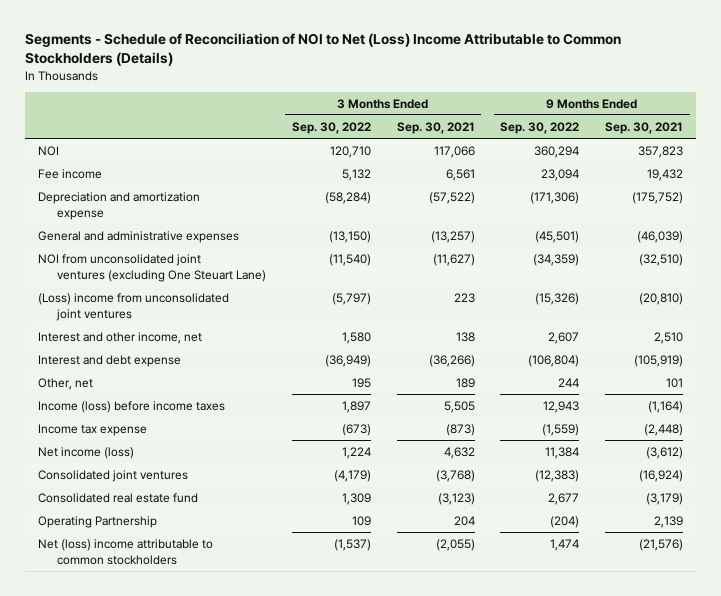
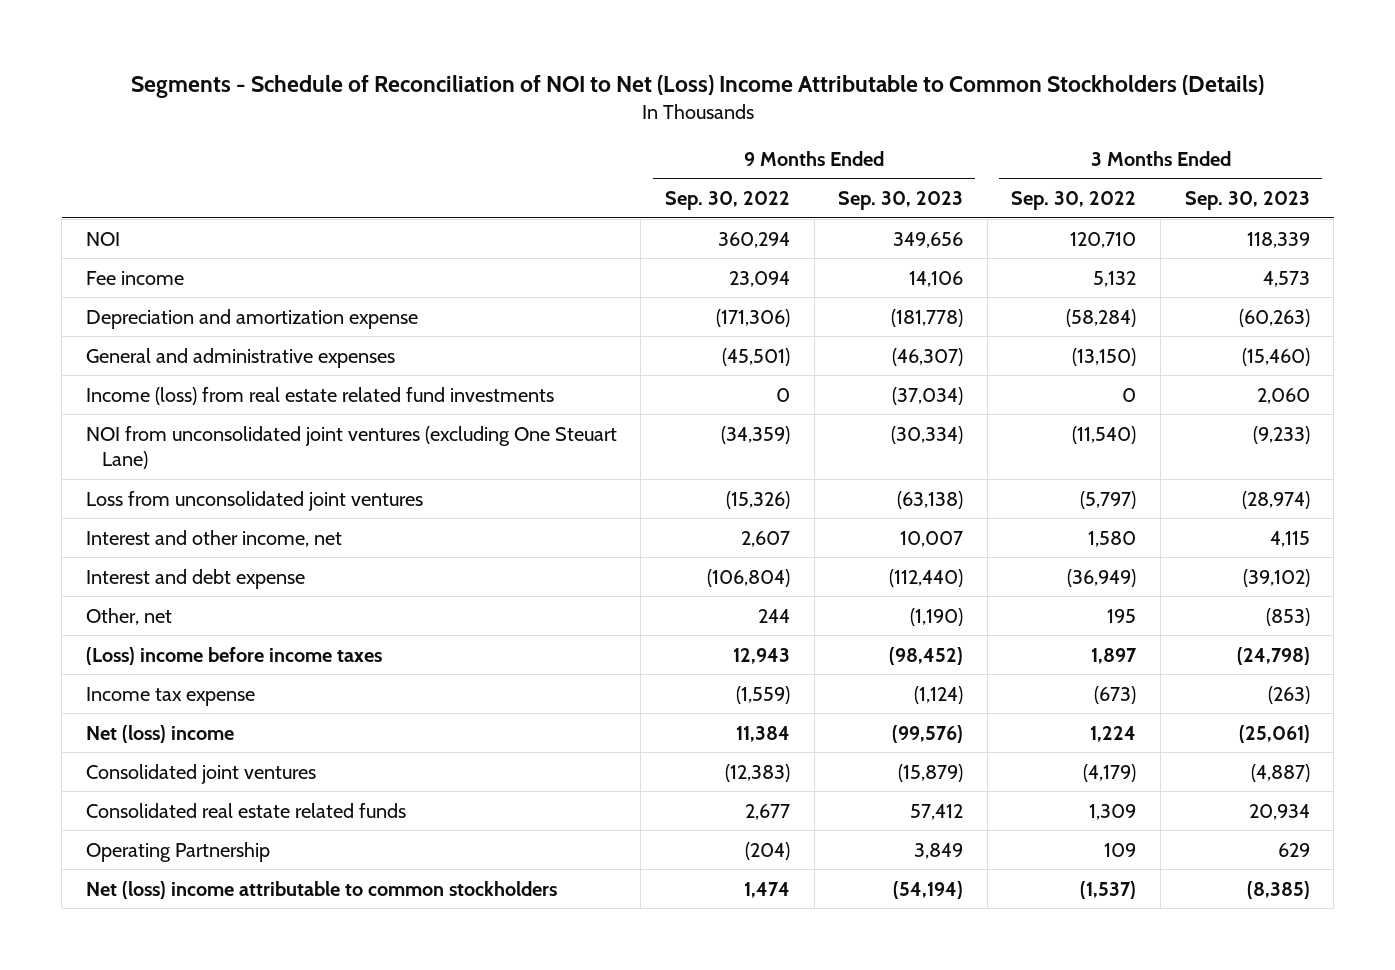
- | 3 Months Ended Sep. 30, 2022 | 3 Months Ended Sep. 30, 2021 | 9 Months Ended Sep. 30, 2022 | 9 Months Ended Sep. 30, 2021
+ | 9 Months Ended Sep. 30, 2022 | 9 Months Ended Sep. 30, 2023 | 3 Months Ended Sep. 30, 2022 | 3 Months Ended Sep. 30, 2023
+ Income (loss) from real estate related fund investments | 0 | (37,034) | 0 | 2,060
- (Loss) income from unconsolidated joint ventures | (5,797) | 223 | (15,326) | (20,810)
+ Loss from unconsolidated joint ventures | (15,326) | (63,138) | (5,797) | (28,974)
- Income (loss) before income taxes | 1,897 | 5,505 | 12,943 | (1,164)
+ (Loss) income before income taxes | 12,943 | (98,452) | 1,897 | (24,798)
- Net income (loss) | 1,224 | 4,632 | 11,384 | (3,612)
+ Net (loss) income | 11,384 | (99,576) | 1,224 | (25,061)
- Consolidated real estate fund | 1,309 | (3,123) | 2,677 | (3,179)
+ Consolidated real estate related funds | 2,677 | 57,412 | 1,309 | 20,934

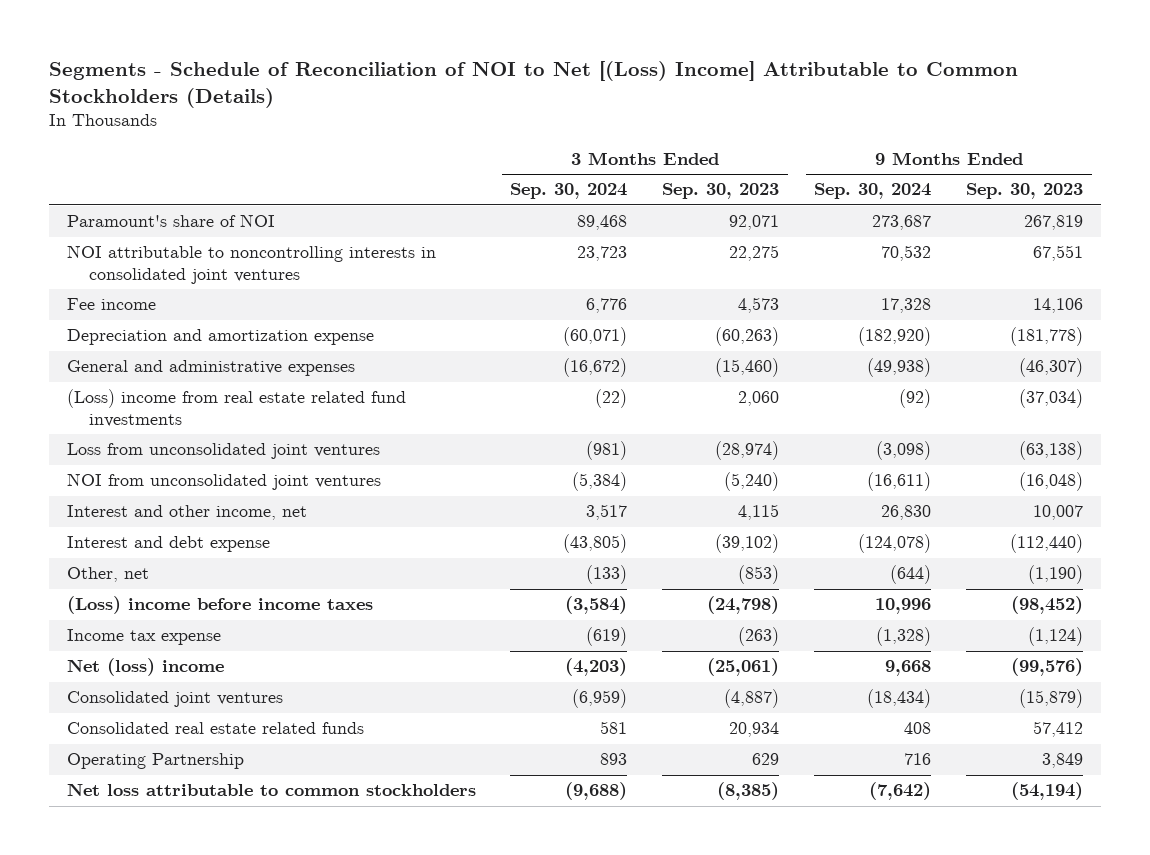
- Segments - Schedule of Reconciliation of NOI to Net (Loss) Income Attributable to Common Stockholders (Details)
+ Segments - Schedule of Reconciliation of NOI to Net [(Loss) Income] Attributable to Common Stockholders (Details)
- | 9 Months Ended Sep. 30, 2022 | 9 Months Ended Sep. 30, 2023 | 3 Months Ended Sep. 30, 2022 | 3 Months Ended Sep. 30, 2023
+ | 3 Months Ended Sep. 30, 2024 | 3 Months Ended Sep. 30, 2023 | 9 Months Ended Sep. 30, 2024 | 9 Months Ended Sep. 30, 2023
- NOI | 360,294 | 349,656 | 120,710 | 118,339
+ Paramount's share of NOI | 89,468 | 92,071 | 273,687 | 267,819
+ NOI attributable to noncontrolling interests in consolidated joint ventures | 23,723 | 22,275 | 70,532 | 67,551
- Income (loss) from real estate related fund investments | 0 | (37,034) | 0 | 2,060
- NOI from unconsolidated joint ventures (excluding One Steuart Lane) | (34,359) | (30,334) | (11,540) | (9,233)
+ (Loss) income from real estate related fund investments | (22) | 2,060 | (92) | (37,034)
+ NOI from unconsolidated joint ventures | (5,384) | (5,240) | (16,611) | (16,048)
- Net (loss) income attributable to common stockholders | 1,474 | (54,194) | (1,537) | (8,385)
+ Net loss attributable to common stockholders | (9,688) | (8,385) | (7,642) | (54,194)

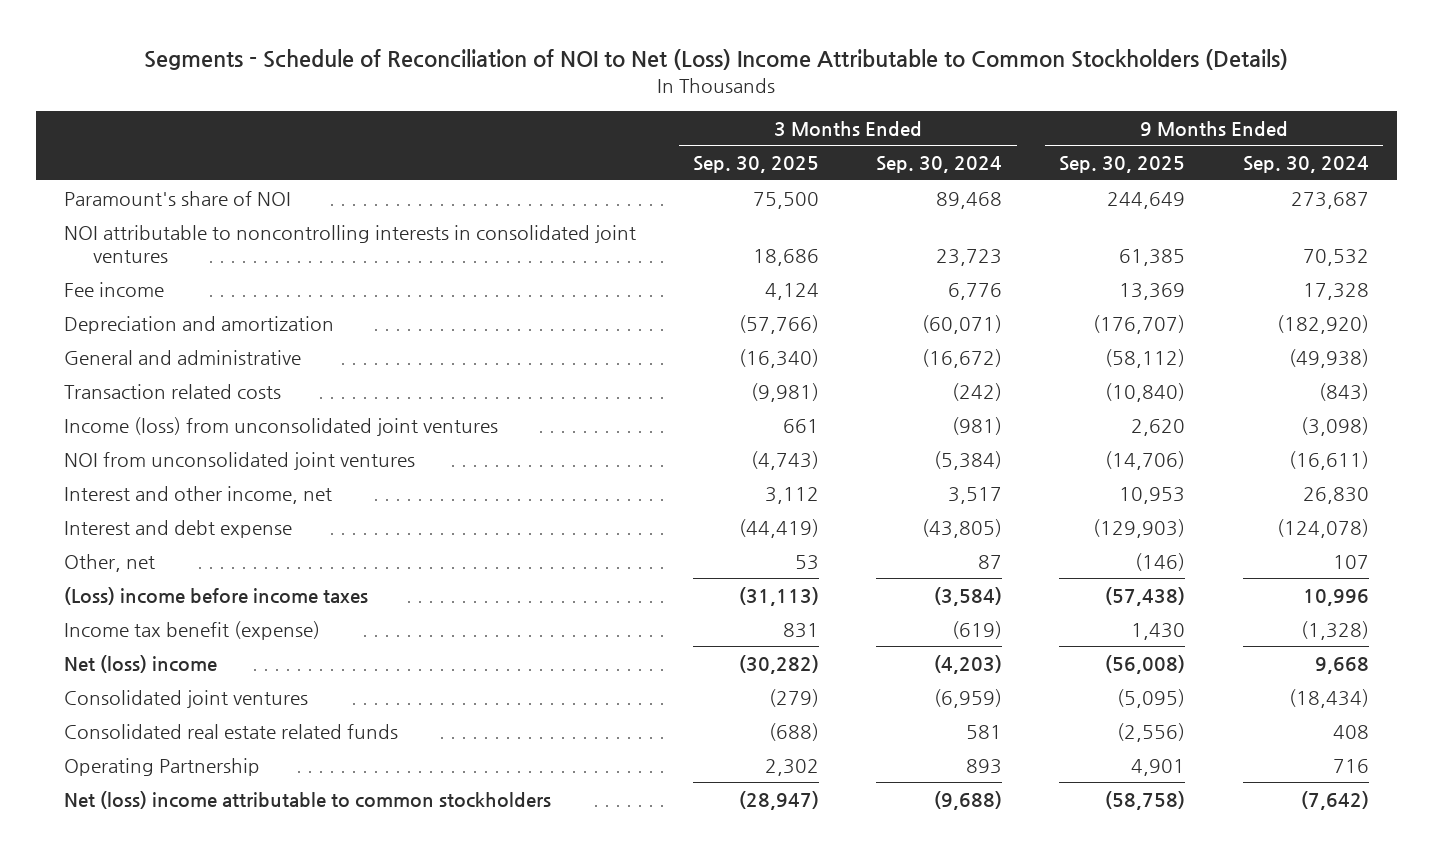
- Segments - Schedule of Reconciliation of NOI to Net [(Loss) Income] Attributable to Common Stockholders (Details)
+ Segments - Schedule of Reconciliation of NOI to Net (Loss) Income Attributable to Common Stockholders (Details)
- | 3 Months Ended Sep. 30, 2024 | 3 Months Ended Sep. 30, 2023 | 9 Months Ended Sep. 30, 2024 | 9 Months Ended Sep. 30, 2023
+ | 3 Months Ended Sep. 30, 2025 | 3 Months Ended Sep. 30, 2024 | 9 Months Ended Sep. 30, 2025 | 9 Months Ended Sep. 30, 2024
- Depreciation and amortization expense | (60,071) | (60,263) | (182,920) | (181,778)
- General and administrative expenses | (16,672) | (15,460) | (49,938) | (46,307)
- (Loss) income from real estate related fund investments | (22) | 2,060 | (92) | (37,034)
- Loss from unconsolidated joint ventures | (981) | (28,974) | (3,098) | (63,138)
+ Depreciation and amortization | (57,766) | (60,071) | (176,707) | (182,920)
+ General and administrative | (16,340) | (16,672) | (58,112) | (49,938)
+ Transaction related costs | (9,981) | (242) | (10,840) | (843)
+ Income (loss) from unconsolidated joint ventures | 661 | (981) | 2,620 | (3,098)
- Other, net | (133) | (853) | (644) | (1,190)
+ Other, net | 53 | 87 | (146) | 107
- Income tax expense | (619) | (263) | (1,328) | (1,124)
+ Income tax benefit (expense) | 831 | (619) | 1,430 | (1,328)
- Net loss attributable to common stockholders | (9,688) | (8,385) | (7,642) | (54,194)
+ Net (loss) income attributable to common stockholders | (28,947) | (9,688) | (58,758) | (7,642)

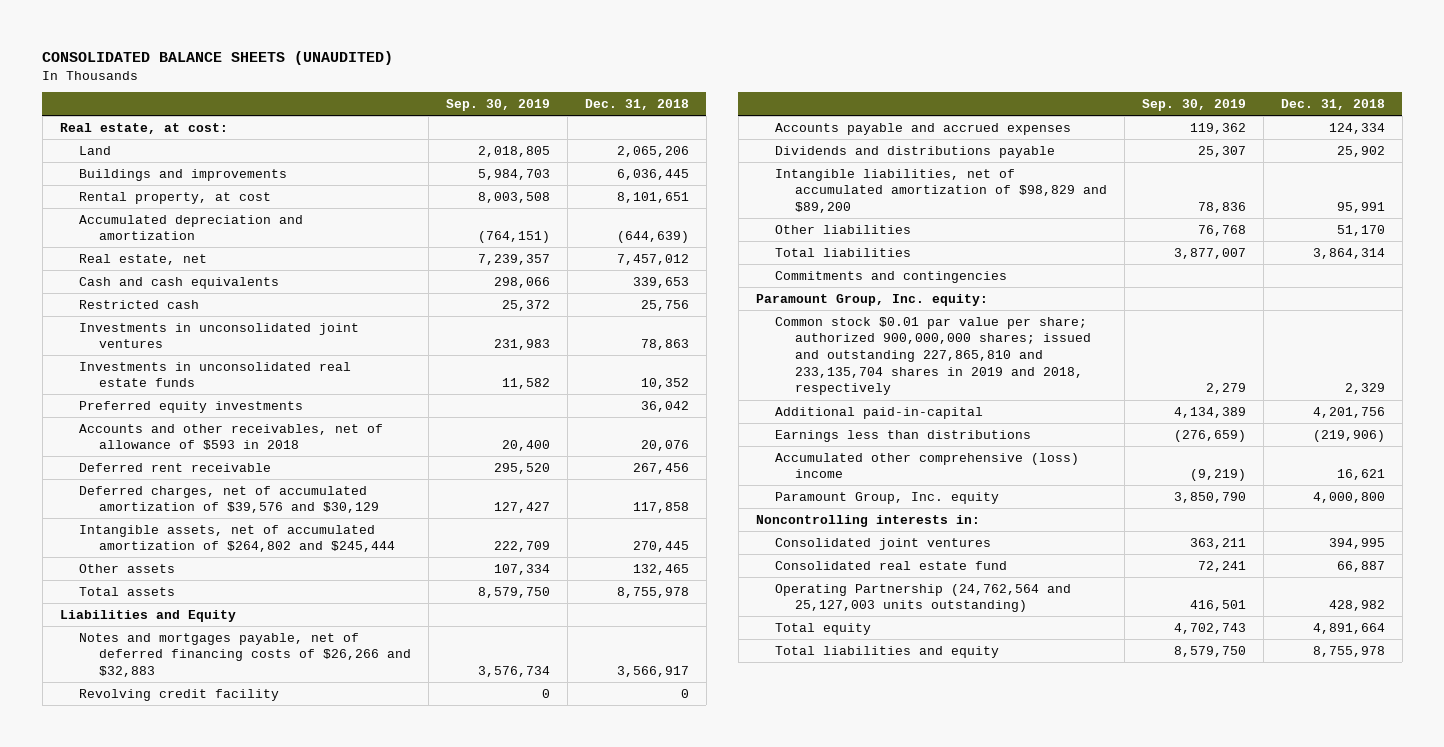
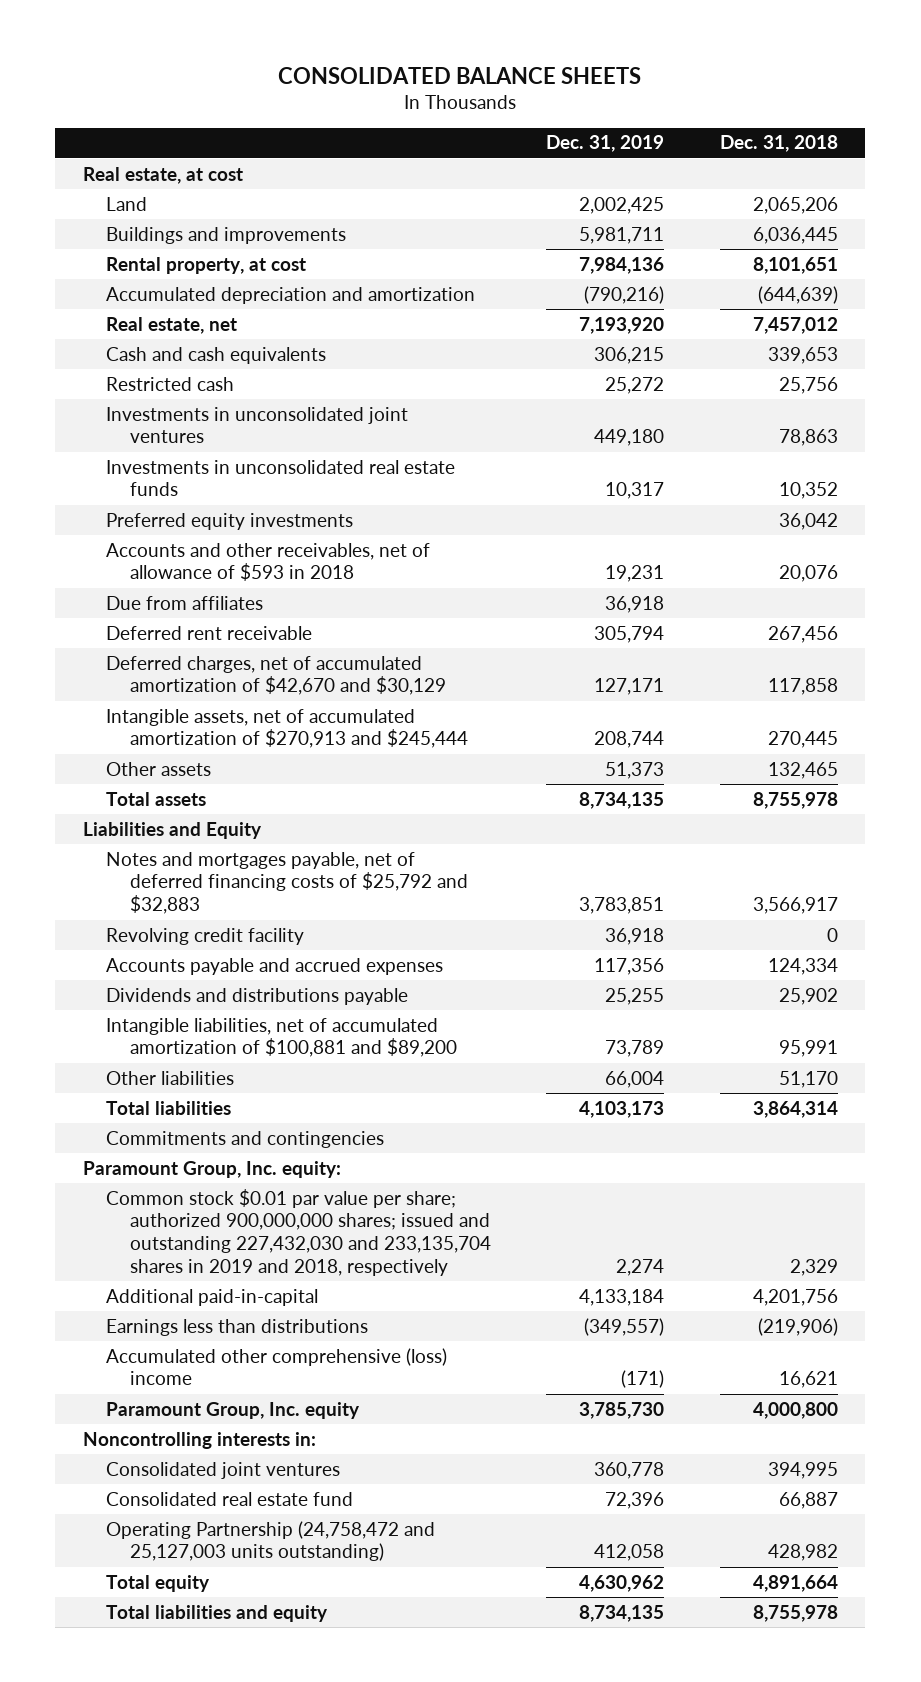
- CONSOLIDATED BALANCE SHEETS (UNAUDITED)
+ CONSOLIDATED BALANCE SHEETS
- | Sep. 30, 2019 | Dec. 31, 2018
+ | Dec. 31, 2019 | Dec. 31, 2018
- Real estate, at cost:
+ Real estate, at cost
+ Due from affiliates | 36,918 |
- Deferred charges, net of accumulated amortization of $39,576 and $30,129 | 127,427 | 117,858
- Intangible assets, net of accumulated amortization of $264,802 and $245,444 | 222,709 | 270,445
+ Deferred charges, net of accumulated amortization of $42,670 and $30,129 | 127,171 | 117,858
+ Intangible assets, net of accumulated amortization of $270,913 and $245,444 | 208,744 | 270,445
- Notes and mortgages payable, net of deferred financing costs of $26,266 and $32,883 | 3,576,734 | 3,566,917
+ Notes and mortgages payable, net of deferred financing costs of $25,792 and $32,883 | 3,783,851 | 3,566,917
- Intangible liabilities, net of accumulated amortization of $98,829 and $89,200 | 78,836 | 95,991
+ Intangible liabilities, net of accumulated amortization of $100,881 and $89,200 | 73,789 | 95,991
- Common stock $0.01 par value per share; authorized 900,000,000 shares; issued and outstanding 227,865,810 and 233,135,704 shares in 2019 and 2018, respectively | 2,279 | 2,329
+ Common stock $0.01 par value per share; authorized 900,000,000 shares; issued and outstanding 227,432,030 and 233,135,704 shares in 2019 and 2018, respectively | 2,274 | 2,329
- Operating Partnership (24,762,564 and 25,127,003 units outstanding) | 416,501 | 428,982
+ Operating Partnership (24,758,472 and 25,127,003 units outstanding) | 412,058 | 428,982

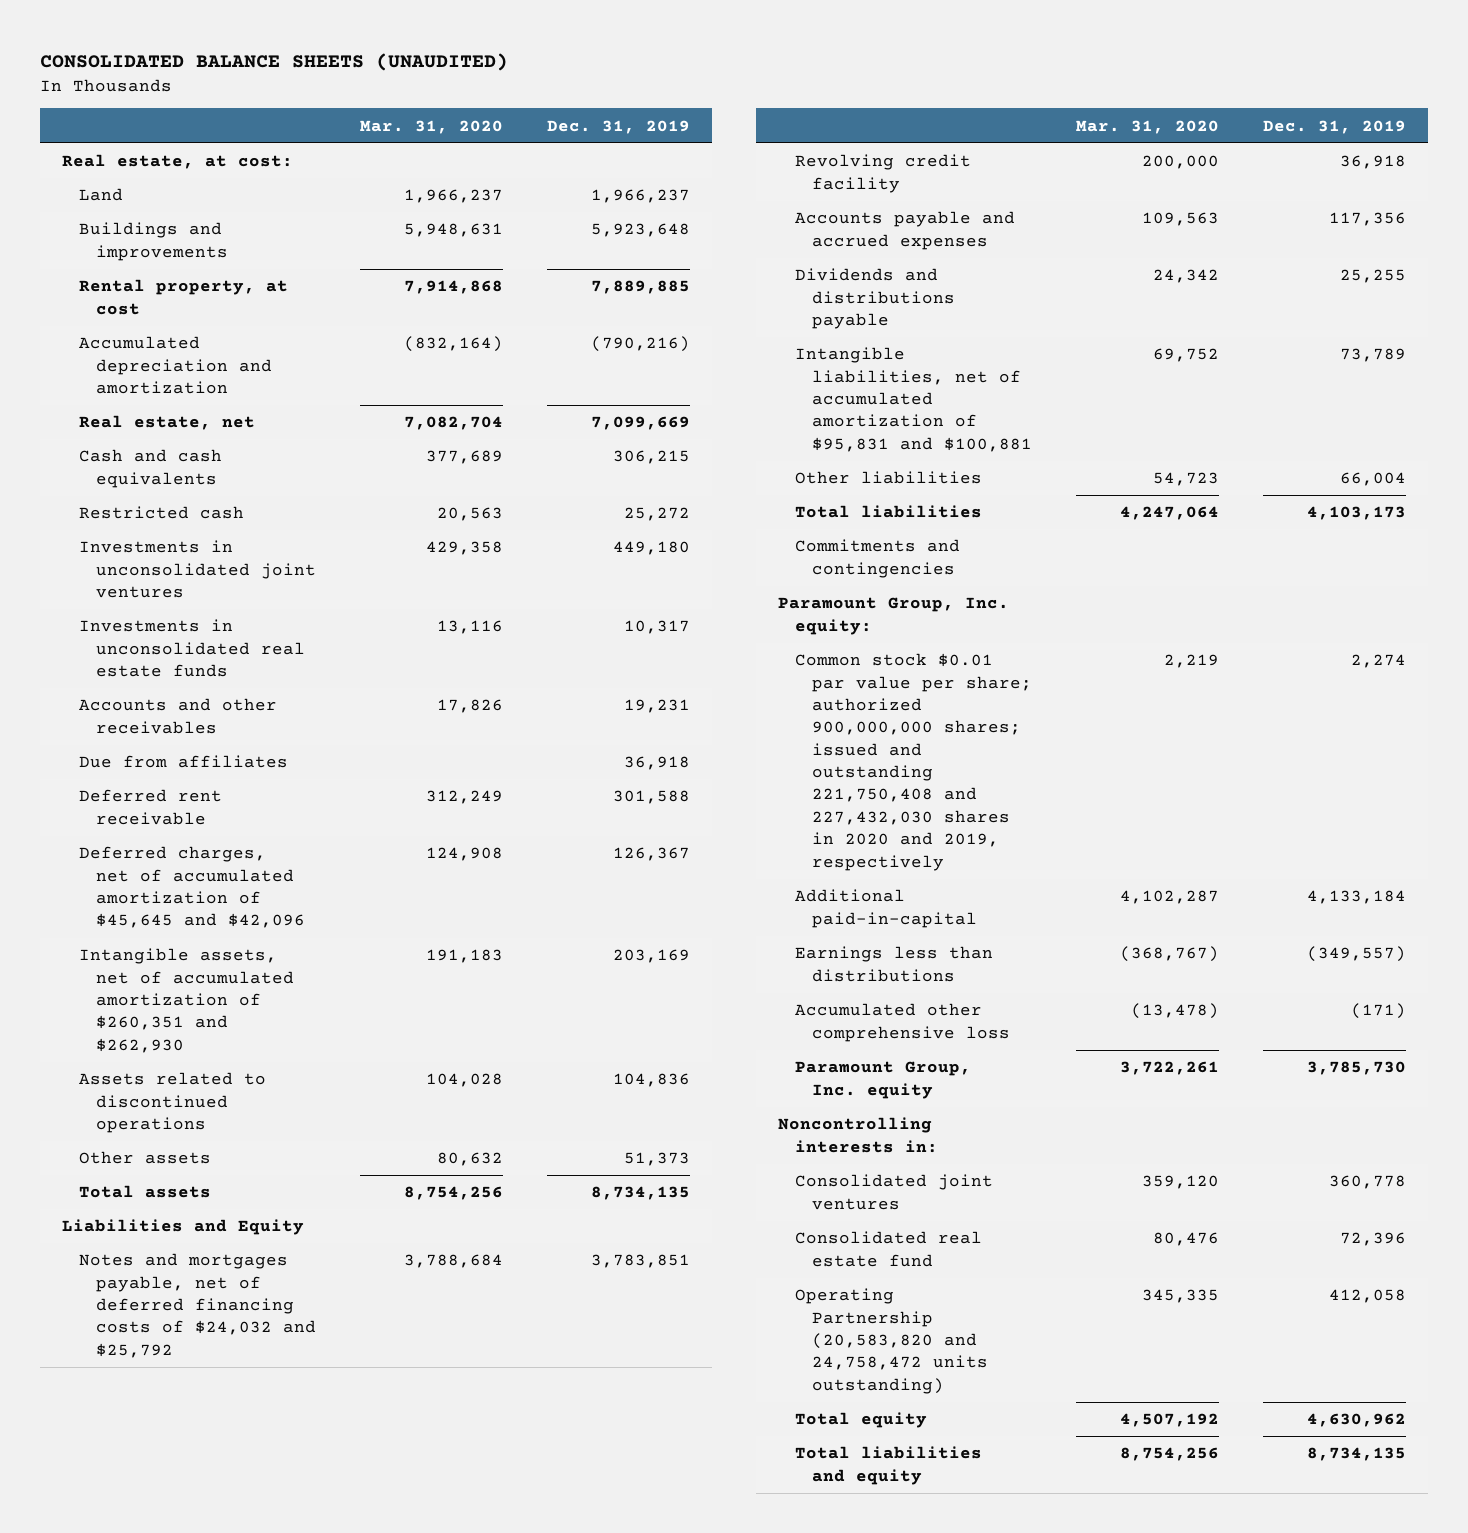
- CONSOLIDATED BALANCE SHEETS
+ CONSOLIDATED BALANCE SHEETS (UNAUDITED)
- | Dec. 31, 2019 | Dec. 31, 2018
+ | Mar. 31, 2020 | Dec. 31, 2019
- Real estate, at cost
- Land | 2,002,425 | 2,065,206
- Buildings and improvements | 5,981,711 | 6,036,445
- Rental property, at cost | 7,984,136 | 8,101,651
+ Real estate, at cost:
+ Land | 1,966,237 | 1,966,237
+ Buildings and improvements | 5,948,631 | 5,923,648
+ Rental property, at cost | 7,914,868 | 7,889,885
- Real estate, net | 7,193,920 | 7,457,012
+ Real estate, net | 7,082,704 | 7,099,669
- Preferred equity investments | | 36,042
- Accounts and other receivables, net of allowance of $593 in 2018 | 19,231 | 20,076
+ Accounts and other receivables | 17,826 | 19,231
- Deferred rent receivable | 305,794 | 267,456
- Deferred charges, net of accumulated amortization of $42,670 and $30,129 | 127,171 | 117,858
- Intangible assets, net of accumulated amortization of $270,913 and $245,444 | 208,744 | 270,445
+ Deferred rent receivable | 312,249 | 301,588
+ Deferred charges, net of accumulated amortization of $45,645 and $42,096 | 124,908 | 126,367
+ Intangible assets, net of accumulated amortization of $260,351 and $262,930 | 191,183 | 203,169
+ Assets related to discontinued operations | 104,028 | 104,836
- Notes and mortgages payable, net of deferred financing costs of $25,792 and $32,883 | 3,783,851 | 3,566,917
+ Notes and mortgages payable, net of deferred financing costs of $24,032 and $25,792 | 3,788,684 | 3,783,851
- Intangible liabilities, net of accumulated amortization of $100,881 and $89,200 | 73,789 | 95,991
+ Intangible liabilities, net of accumulated amortization of $95,831 and $100,881 | 69,752 | 73,789
- Common stock $0.01 par value per share; authorized 900,000,000 shares; issued and outstanding 227,432,030 and 233,135,704 shares in 2019 and 2018, respectively | 2,274 | 2,329
+ Common stock $0.01 par value per share; authorized 900,000,000 shares; issued and outstanding 221,750,408 and 227,432,030 shares in 2020 and 2019, respectively | 2,219 | 2,274
- Accumulated other comprehensive (loss) income | (171) | 16,621
+ Accumulated other comprehensive loss | (13,478) | (171)
- Operating Partnership (24,758,472 and 25,127,003 units outstanding) | 412,058 | 428,982
+ Operating Partnership (20,583,820 and 24,758,472 units outstanding) | 345,335 | 412,058

